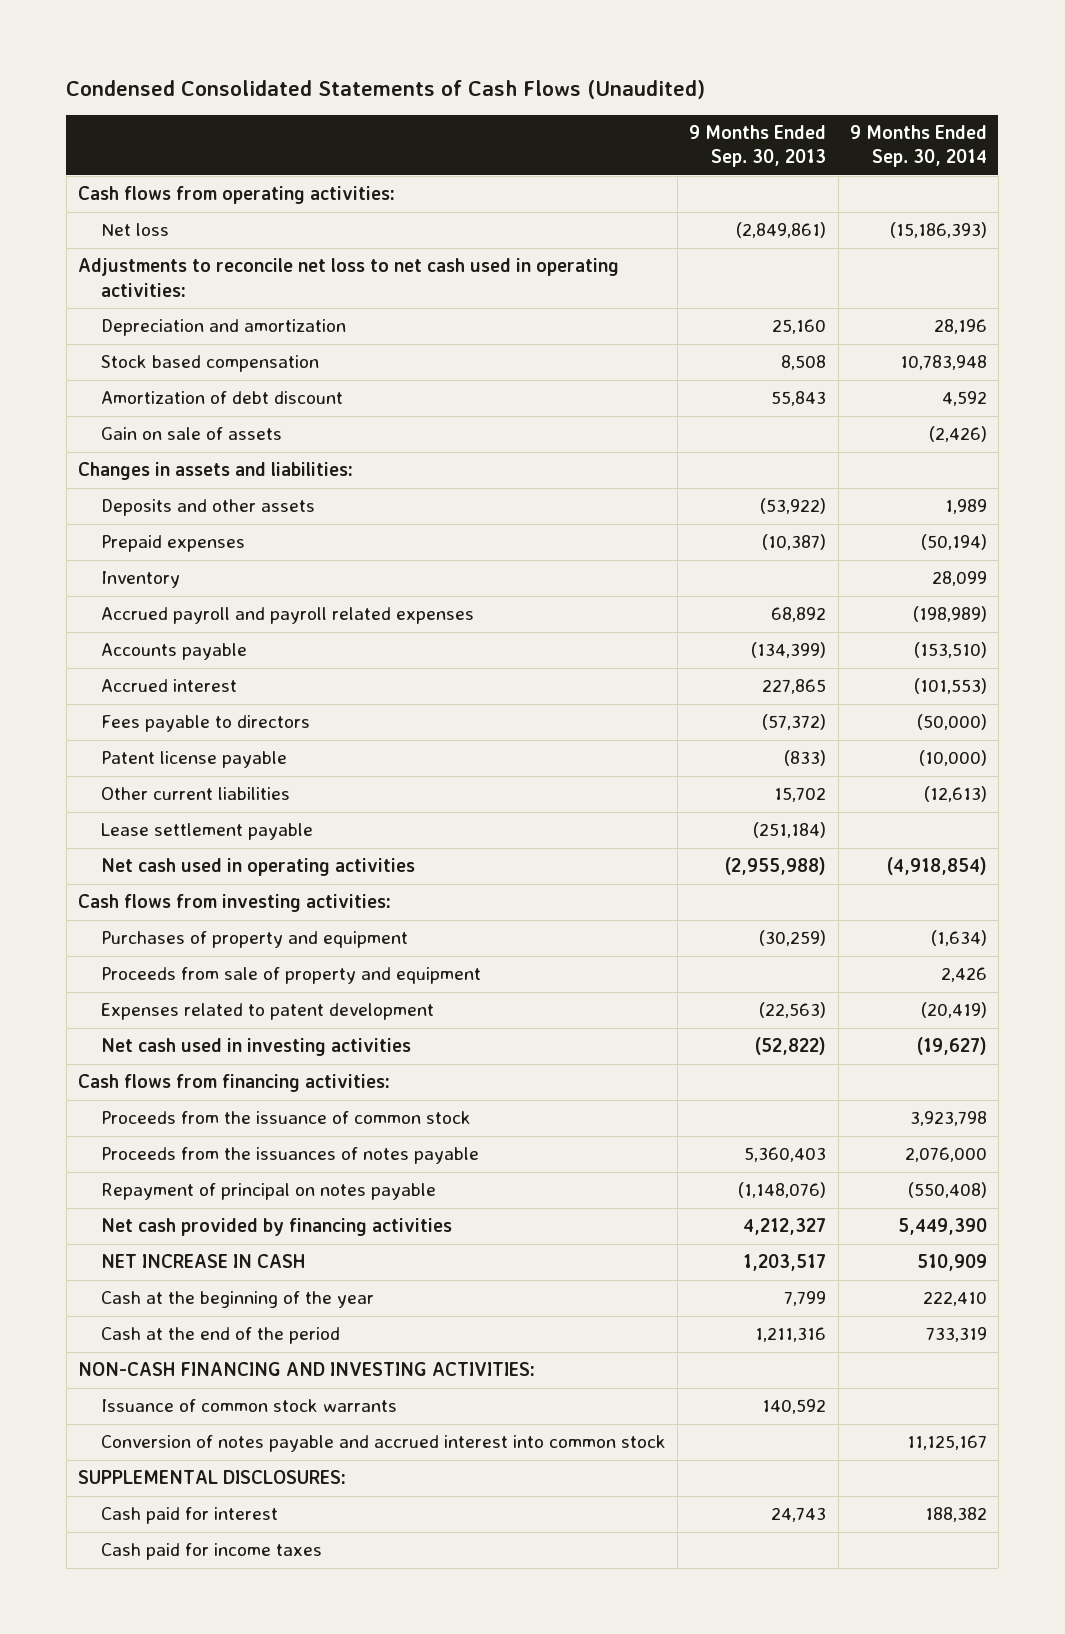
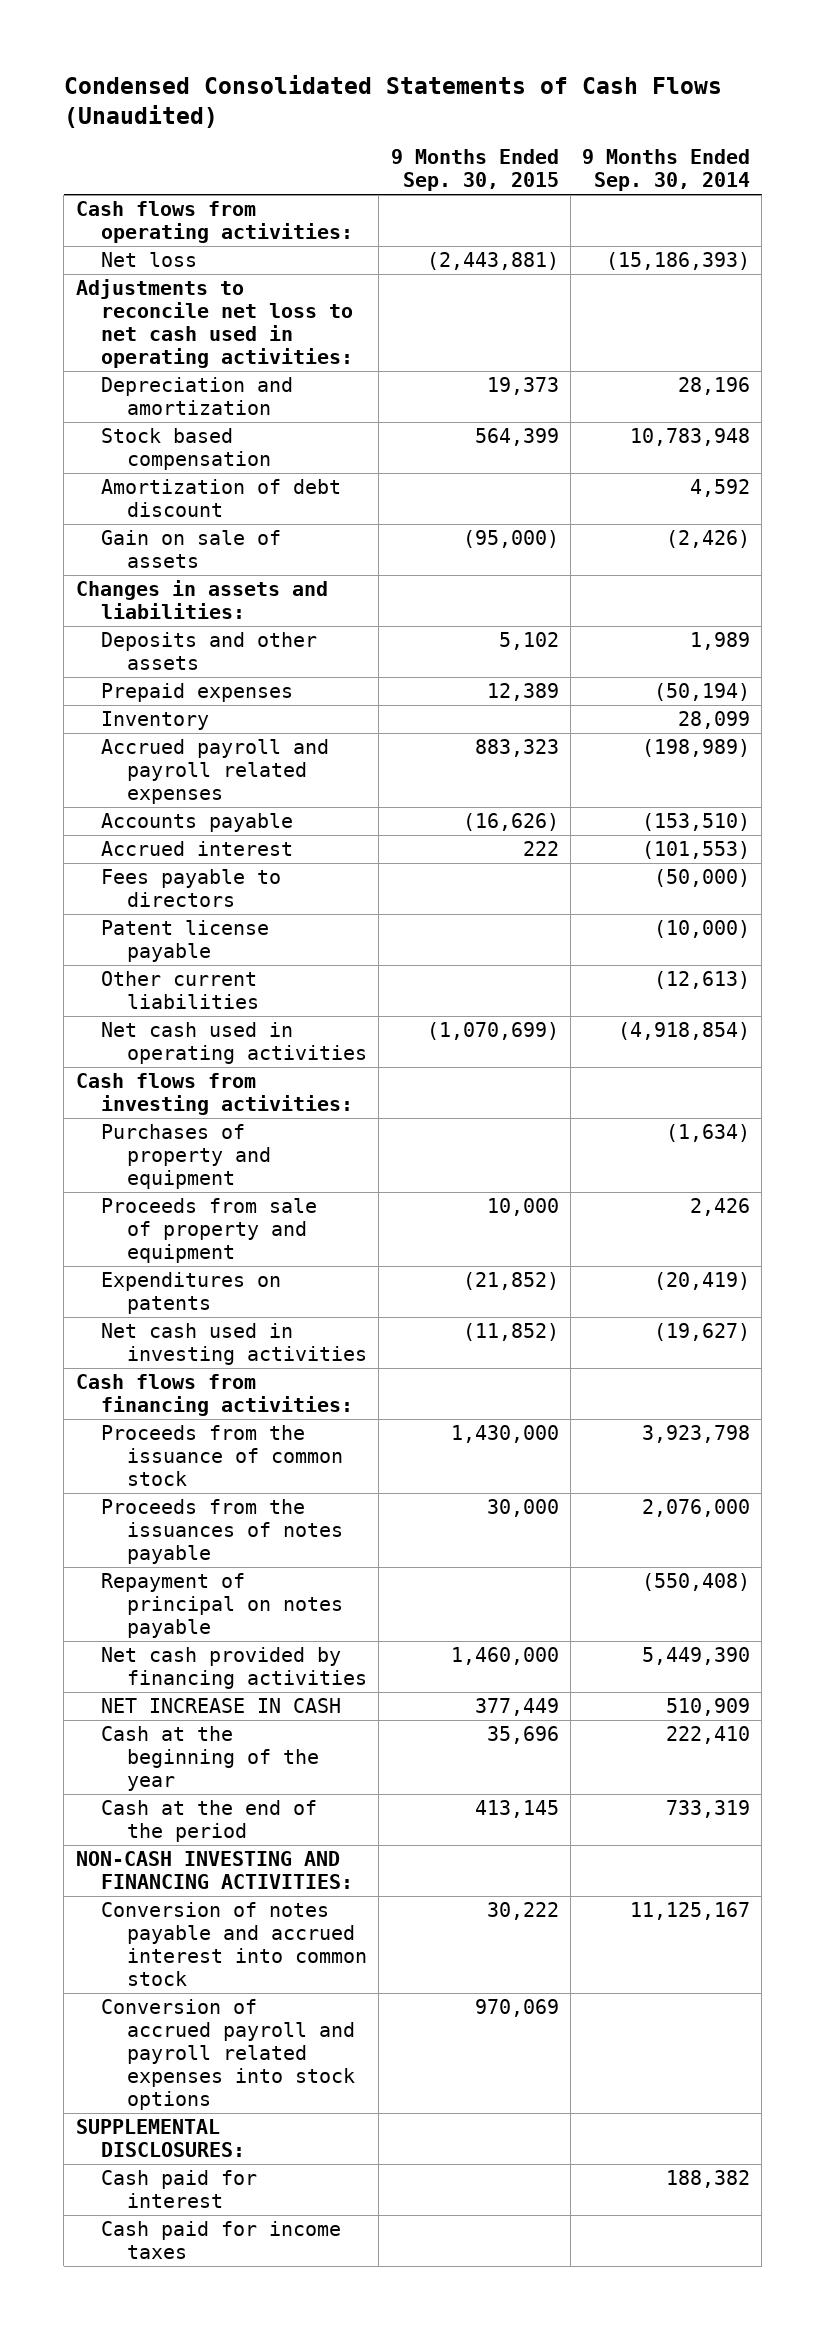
- | 9 Months Ended Sep. 30, 2013 | 9 Months Ended Sep. 30, 2014
+ | 9 Months Ended Sep. 30, 2015 | 9 Months Ended Sep. 30, 2014
- Lease settlement payable | (251,184) |
- Expenses related to patent development | (22,563) | (20,419)
+ Expenditures on patents | (21,852) | (20,419)
- NON-CASH FINANCING AND INVESTING ACTIVITIES:
- Issuance of common stock warrants | 140,592 |
+ NON-CASH INVESTING AND FINANCING ACTIVITIES:
+ Conversion of accrued payroll and payroll related expenses into stock options | 970,069 |

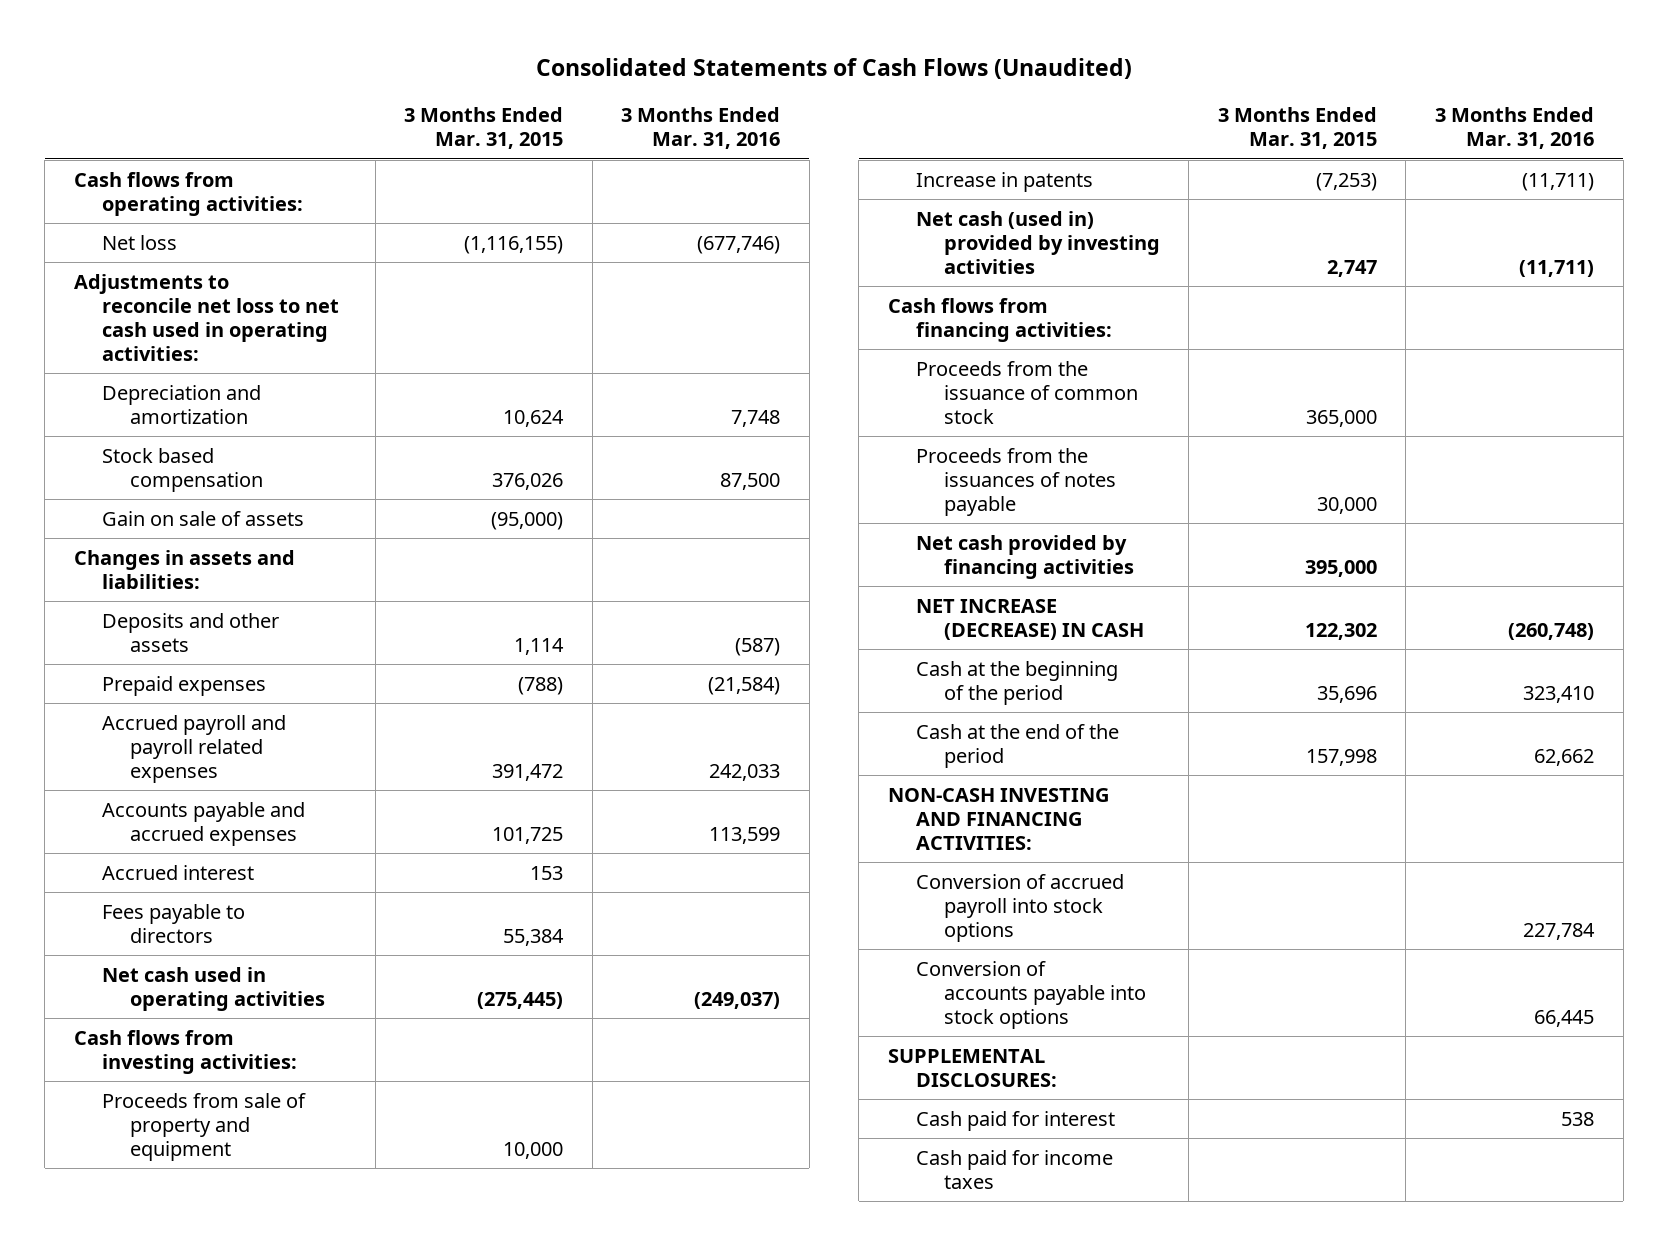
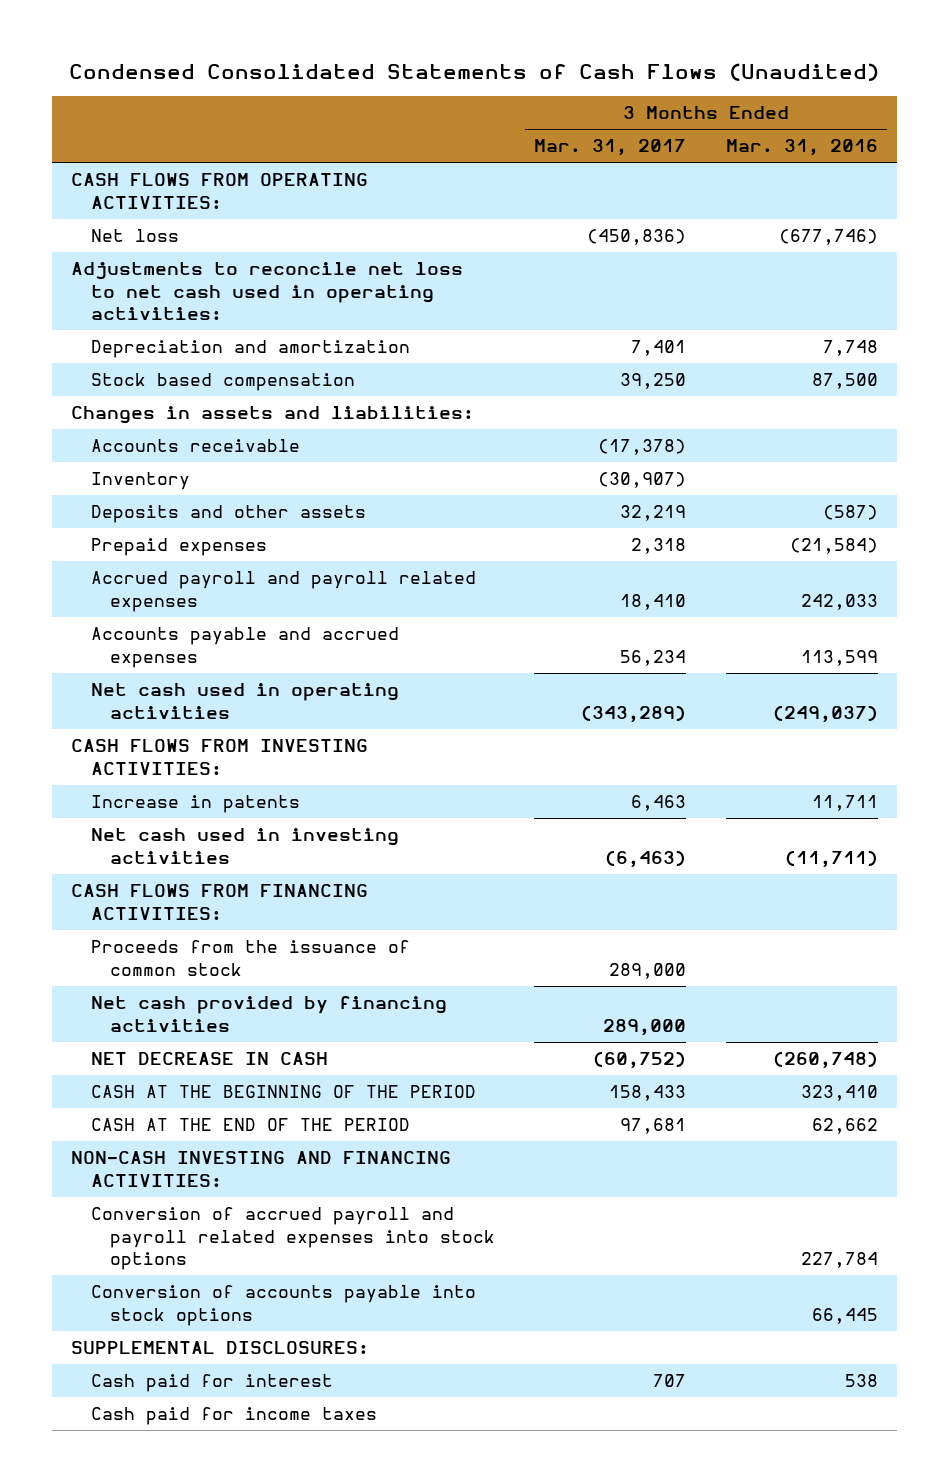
- Consolidated Statements of Cash Flows (Unaudited)
+ Condensed Consolidated Statements of Cash Flows (Unaudited)
- | 3 Months Ended Mar. 31, 2015 | 3 Months Ended Mar. 31, 2016
+ | 3 Months Ended Mar. 31, 2017 | 3 Months Ended Mar. 31, 2016
- Cash flows from operating activities:
+ CASH FLOWS FROM OPERATING ACTIVITIES:
- Gain on sale of assets | (95,000) |
+ Accounts receivable | (17,378) |
+ Inventory | (30,907) |
- Accrued interest | 153 |
- Fees payable to directors | 55,384 |
- Cash flows from investing activities:
- Proceeds from sale of property and equipment | 10,000 |
- Increase in patents | (7,253) | (11,711)
- Net cash (used in) provided by investing activities | 2,747 | (11,711)
- Cash flows from financing activities:
+ CASH FLOWS FROM INVESTING ACTIVITIES:
+ Increase in patents | 6,463 | 11,711
+ Net cash used in investing activities | (6,463) | (11,711)
+ CASH FLOWS FROM FINANCING ACTIVITIES:
- Proceeds from the issuances of notes payable | 30,000 |
- NET INCREASE (DECREASE) IN CASH | 122,302 | (260,748)
- Cash at the beginning of the period | 35,696 | 323,410
- Cash at the end of the period | 157,998 | 62,662
+ NET DECREASE IN CASH | (60,752) | (260,748)
+ CASH AT THE BEGINNING OF THE PERIOD | 158,433 | 323,410
+ CASH AT THE END OF THE PERIOD | 97,681 | 62,662
- Conversion of accrued payroll into stock options | | 227,784
+ Conversion of accrued payroll and payroll related expenses into stock options | | 227,784

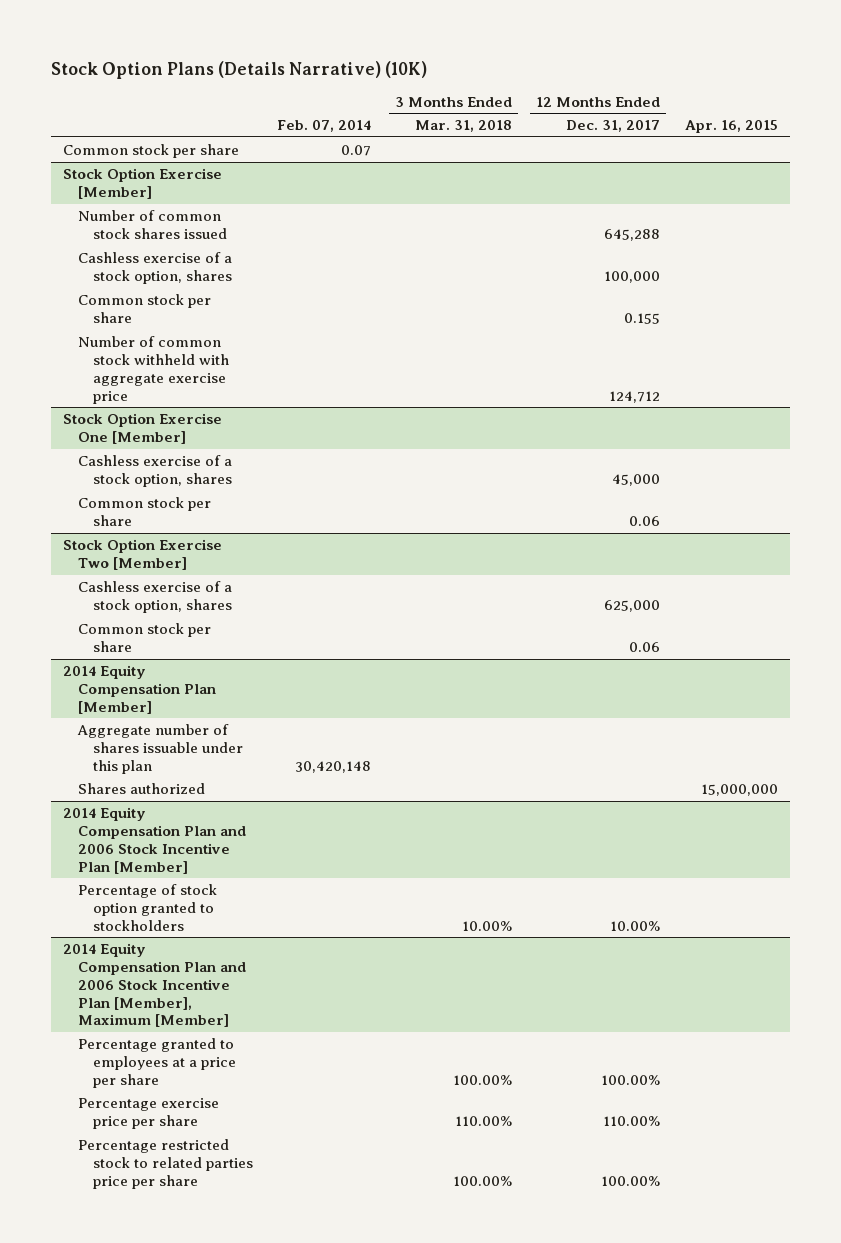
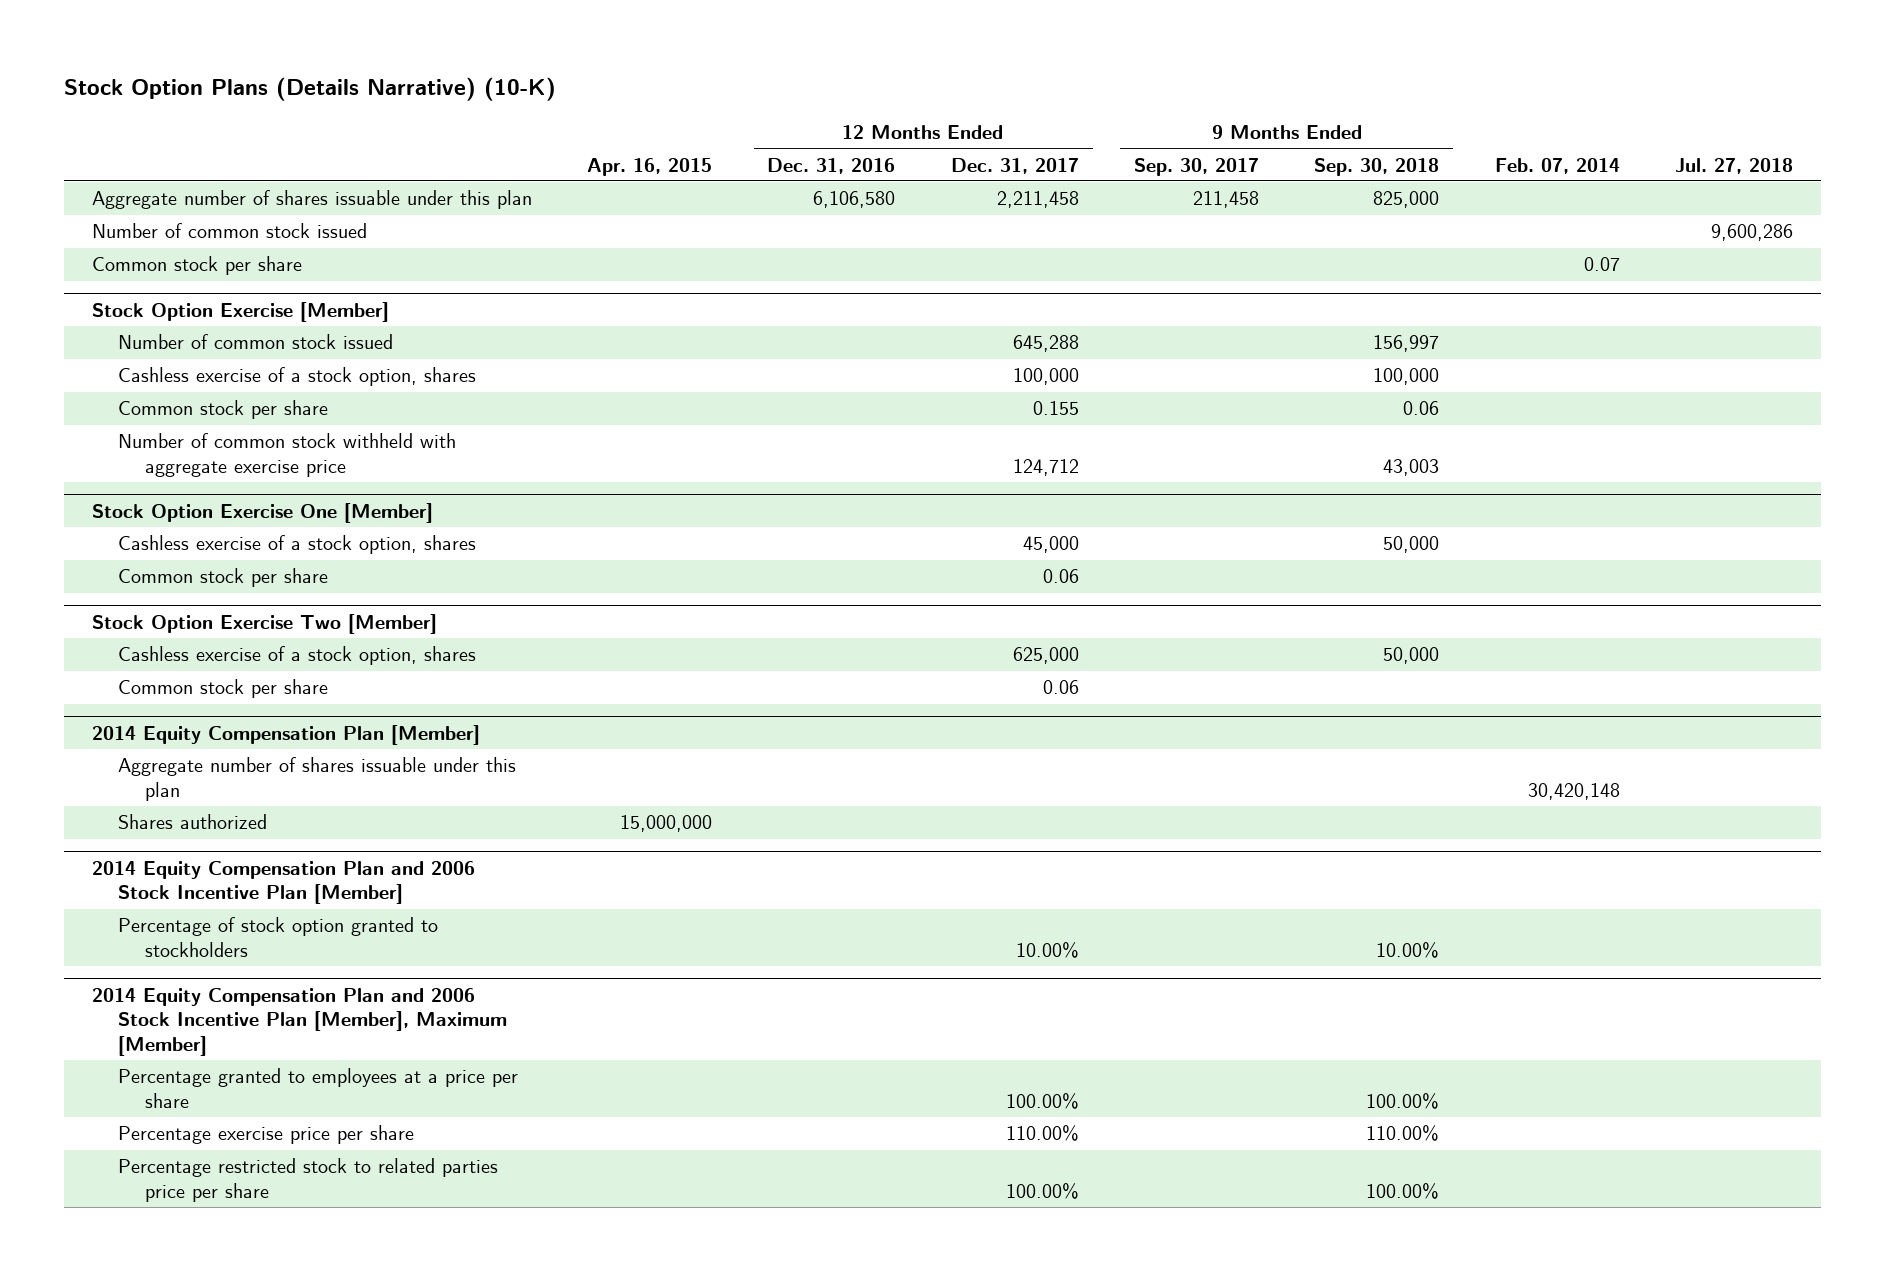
- Stock Option Plans (Details Narrative) (10K)
+ Stock Option Plans (Details Narrative) (10-K)
- | Feb. 07, 2014 | 3 Months Ended Mar. 31, 2018 | 12 Months Ended Dec. 31, 2017 | Apr. 16, 2015
+ | Apr. 16, 2015 | 12 Months Ended Dec. 31, 2016 | 12 Months Ended Dec. 31, 2017 | 9 Months Ended Sep. 30, 2017 | 9 Months Ended Sep. 30, 2018 | Feb. 07, 2014 | Jul. 27, 2018
+ Aggregate number of shares issuable under this plan | | 6,106,580 | 2,211,458 | 211,458 | 825,000 | |
+ Number of common stock issued | | | | | | | 9,600,286
@ Stock Option Exercise [Member]
- Number of common stock shares issued | | | 645,288 |
+ Number of common stock issued | | | 645,288 | | 156,997 | |

